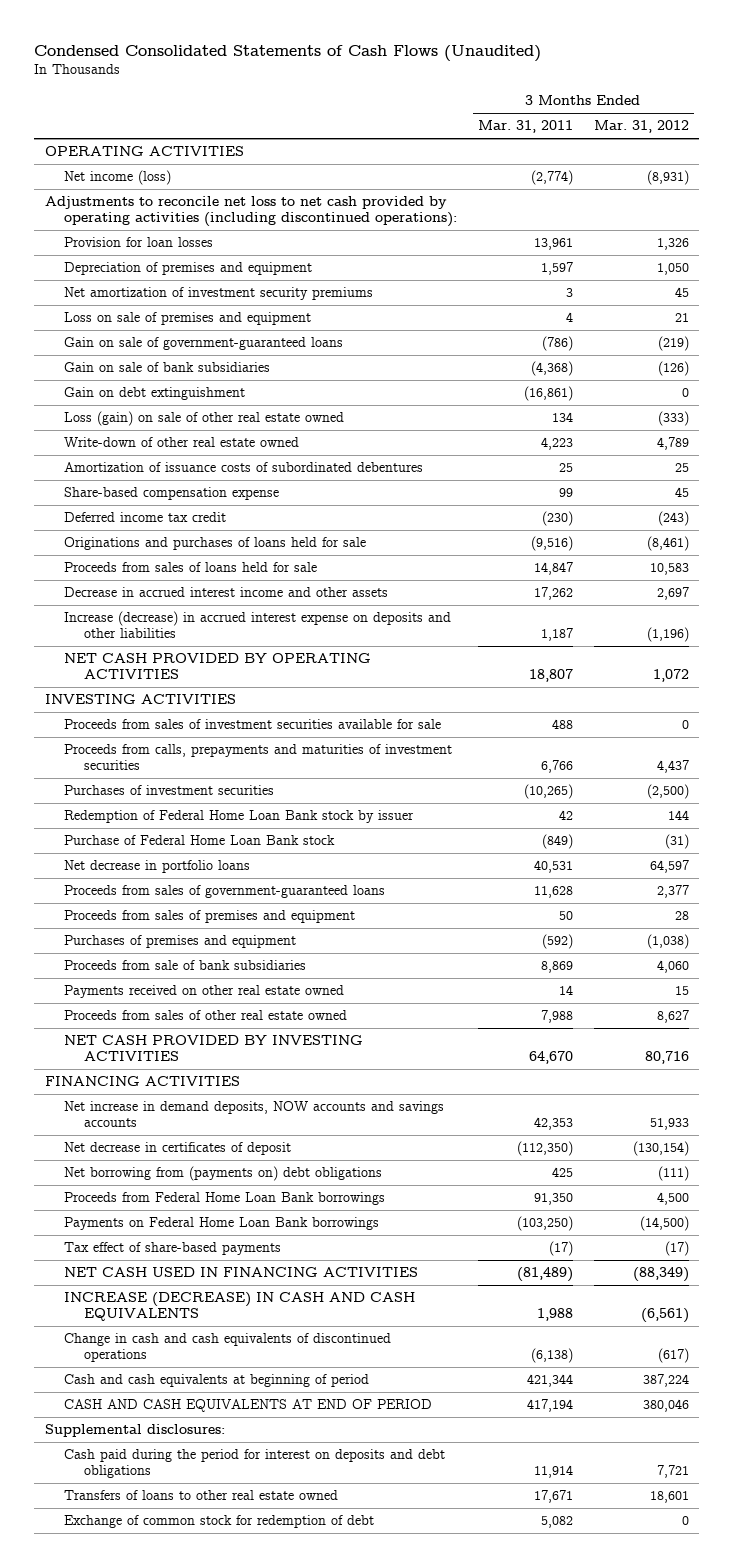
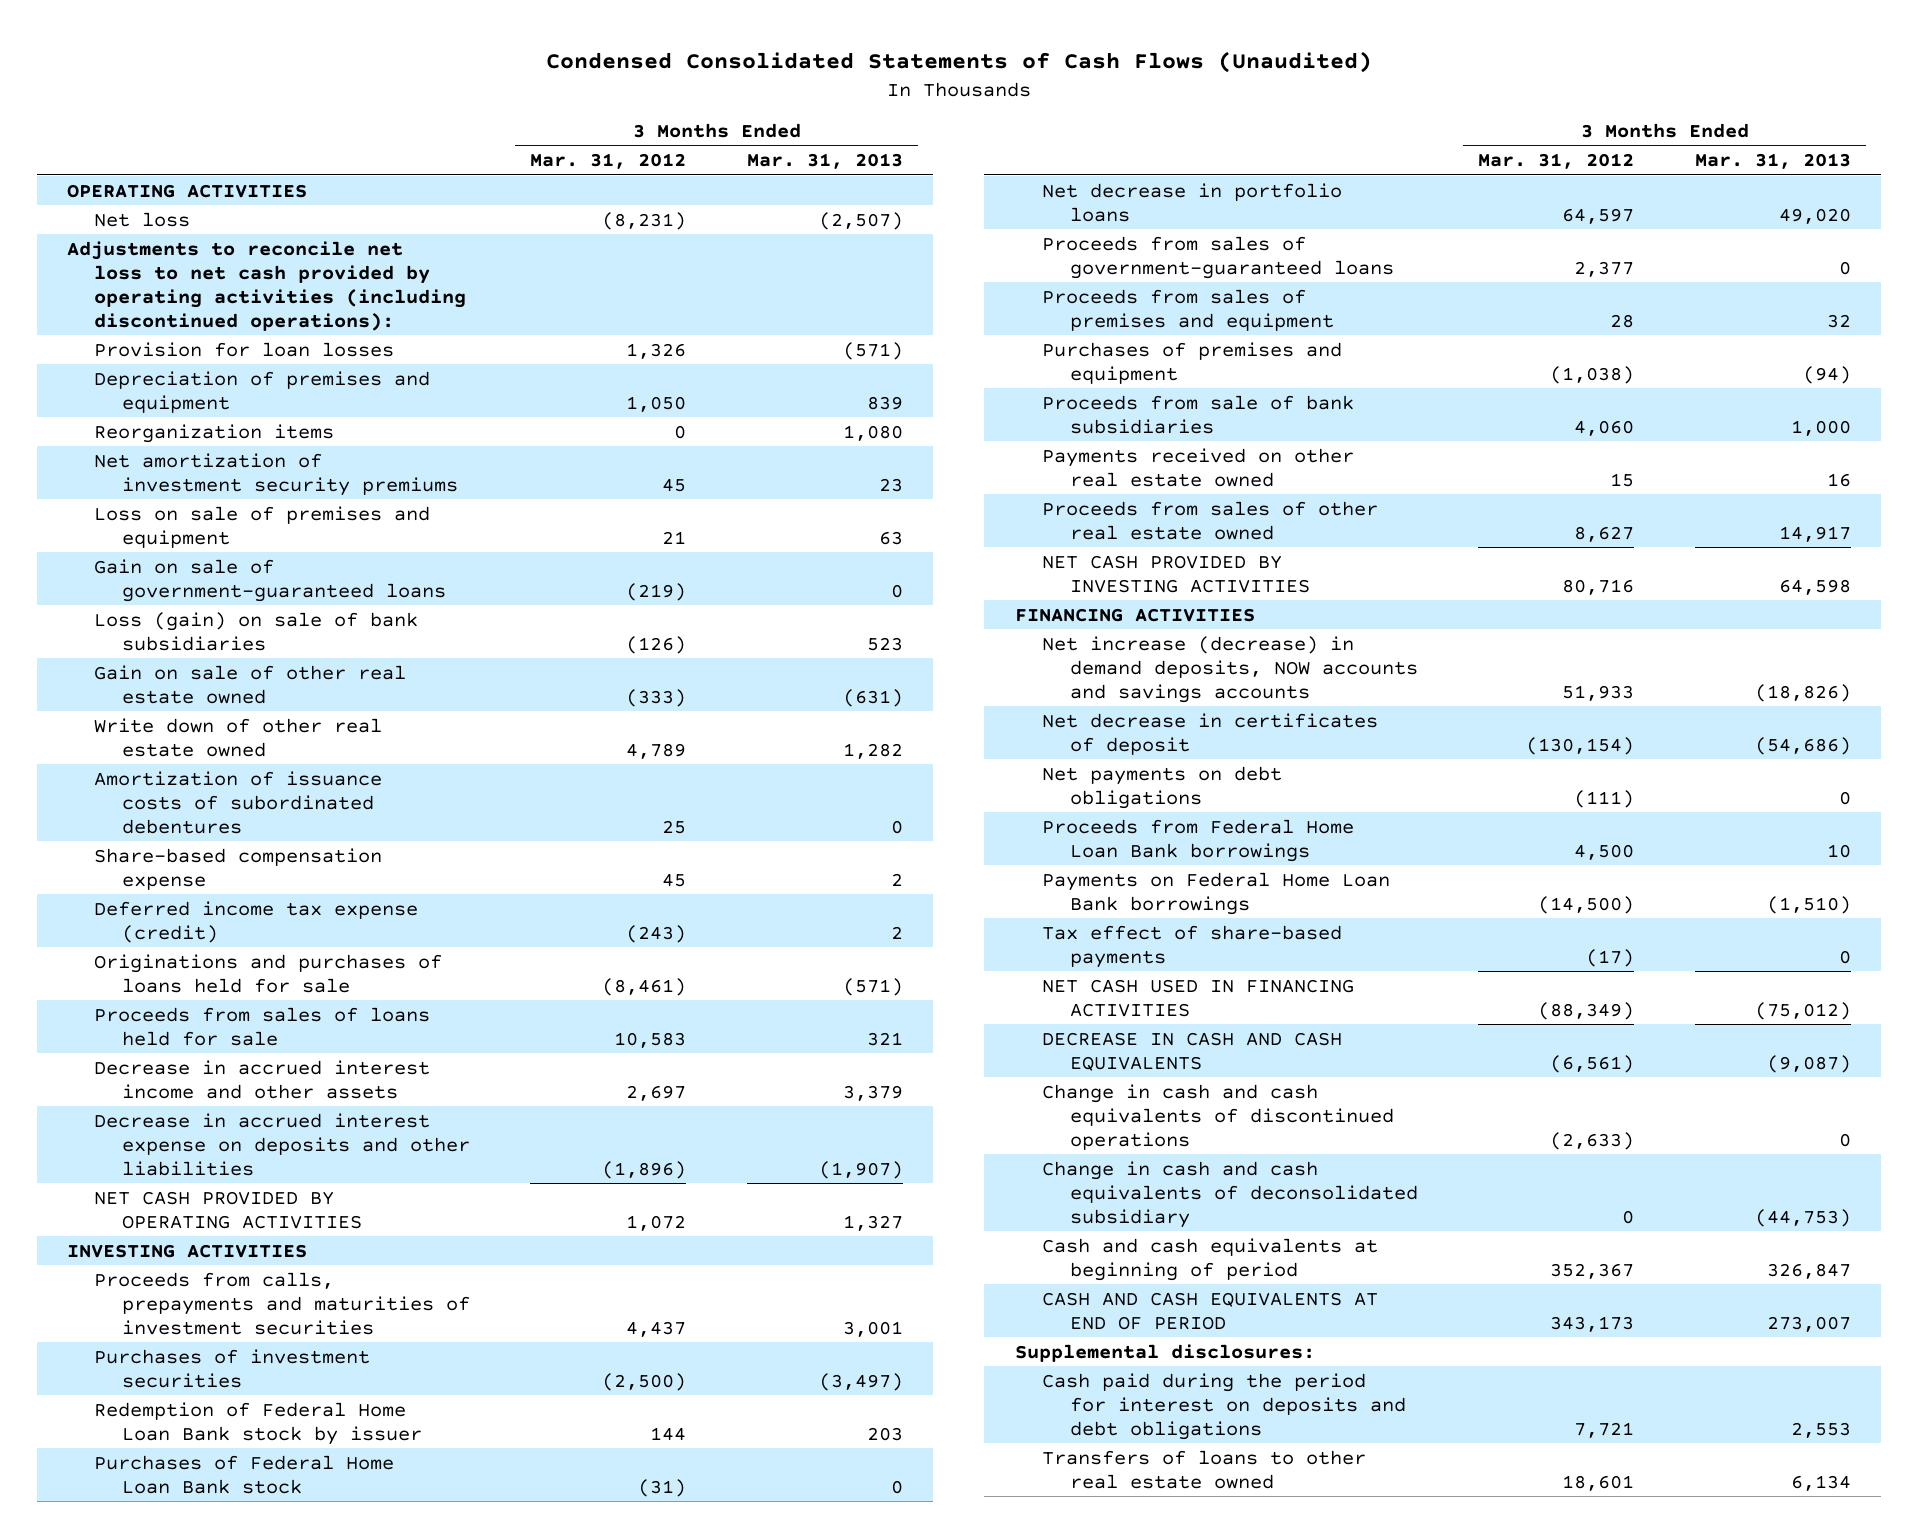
- | 3 Months Ended Mar. 31, 2011 | 3 Months Ended Mar. 31, 2012
+ | 3 Months Ended Mar. 31, 2012 | 3 Months Ended Mar. 31, 2013
- Net income (loss) | (2,774) | (8,931)
+ Net loss | (8,231) | (2,507)
+ Reorganization items | 0 | 1,080
- Gain on sale of bank subsidiaries | (4,368) | (126)
- Gain on debt extinguishment | (16,861) | 0
- Loss (gain) on sale of other real estate owned | 134 | (333)
- Write-down of other real estate owned | 4,223 | 4,789
+ Loss (gain) on sale of bank subsidiaries | (126) | 523
+ Gain on sale of other real estate owned | (333) | (631)
+ Write down of other real estate owned | 4,789 | 1,282
- Deferred income tax credit | (230) | (243)
+ Deferred income tax expense (credit) | (243) | 2
- Increase (decrease) in accrued interest expense on deposits and other liabilities | 1,187 | (1,196)
+ Decrease in accrued interest expense on deposits and other liabilities | (1,896) | (1,907)
- Proceeds from sales of investment securities available for sale | 488 | 0
- Purchase of Federal Home Loan Bank stock | (849) | (31)
+ Purchases of Federal Home Loan Bank stock | (31) | 0
- Net increase in demand deposits, NOW accounts and savings accounts | 42,353 | 51,933
+ Net increase (decrease) in demand deposits, NOW accounts and savings accounts | 51,933 | (18,826)
- Net borrowing from (payments on) debt obligations | 425 | (111)
+ Net payments on debt obligations | (111) | 0
- INCREASE (DECREASE) IN CASH AND CASH EQUIVALENTS | 1,988 | (6,561)
- Change in cash and cash equivalents of discontinued operations | (6,138) | (617)
- Cash and cash equivalents at beginning of period | 421,344 | 387,224
- CASH AND CASH EQUIVALENTS AT END OF PERIOD | 417,194 | 380,046
+ DECREASE IN CASH AND CASH EQUIVALENTS | (6,561) | (9,087)
+ Change in cash and cash equivalents of discontinued operations | (2,633) | 0
+ Change in cash and cash equivalents of deconsolidated subsidiary | 0 | (44,753)
+ Cash and cash equivalents at beginning of period | 352,367 | 326,847
+ CASH AND CASH EQUIVALENTS AT END OF PERIOD | 343,173 | 273,007
- Exchange of common stock for redemption of debt | 5,082 | 0

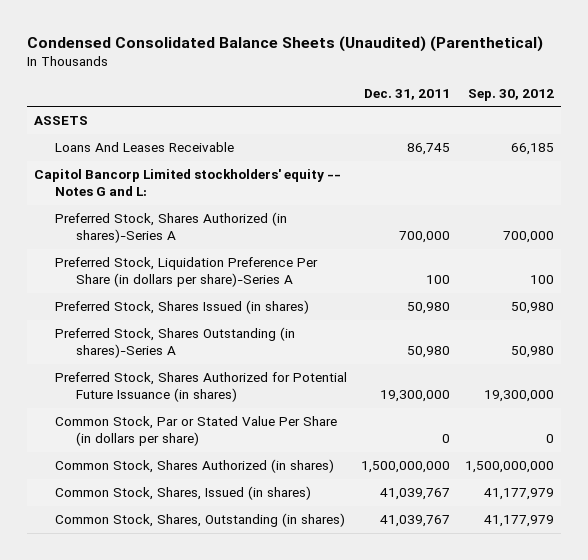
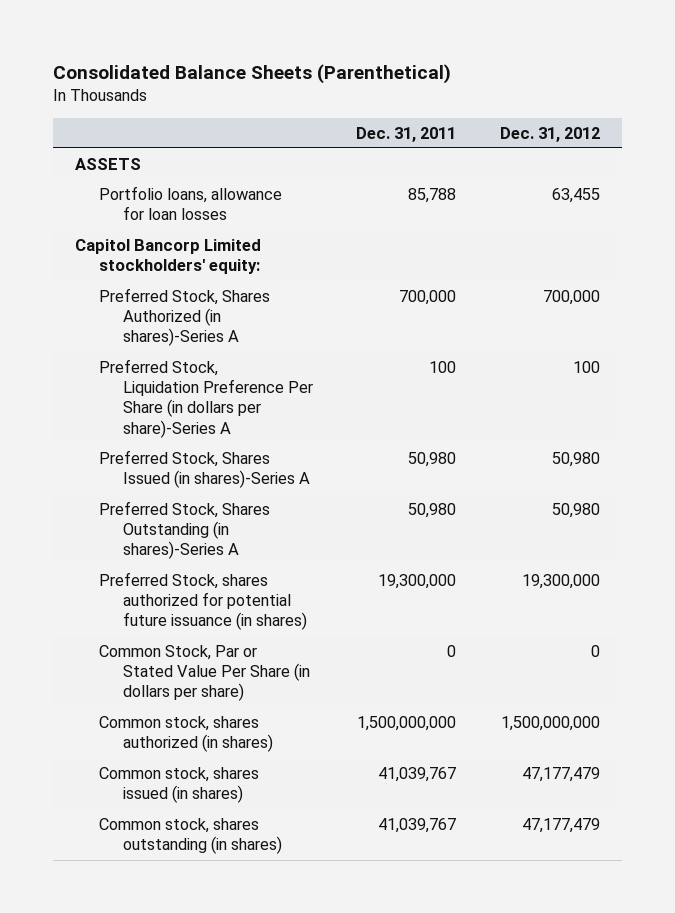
- Condensed Consolidated Balance Sheets (Unaudited) (Parenthetical)
+ Consolidated Balance Sheets (Parenthetical)
- | Dec. 31, 2011 | Sep. 30, 2012
+ | Dec. 31, 2011 | Dec. 31, 2012
- Loans And Leases Receivable | 86,745 | 66,185
- Capitol Bancorp Limited stockholders' equity -- Notes G and L:
+ Portfolio loans, allowance for loan losses | 85,788 | 63,455
+ Capitol Bancorp Limited stockholders' equity:
- Preferred Stock, Shares Issued (in shares) | 50,980 | 50,980
+ Preferred Stock, Shares Issued (in shares)-Series A | 50,980 | 50,980
- Preferred Stock, Shares Authorized for Potential Future Issuance (in shares) | 19,300,000 | 19,300,000
+ Preferred Stock, shares authorized for potential future issuance (in shares) | 19,300,000 | 19,300,000
- Common Stock, Shares Authorized (in shares) | 1,500,000,000 | 1,500,000,000
- Common Stock, Shares, Issued (in shares) | 41,039,767 | 41,177,979
- Common Stock, Shares, Outstanding (in shares) | 41,039,767 | 41,177,979
+ Common stock, shares authorized (in shares) | 1,500,000,000 | 1,500,000,000
+ Common stock, shares issued (in shares) | 41,039,767 | 47,177,479
+ Common stock, shares outstanding (in shares) | 41,039,767 | 47,177,479

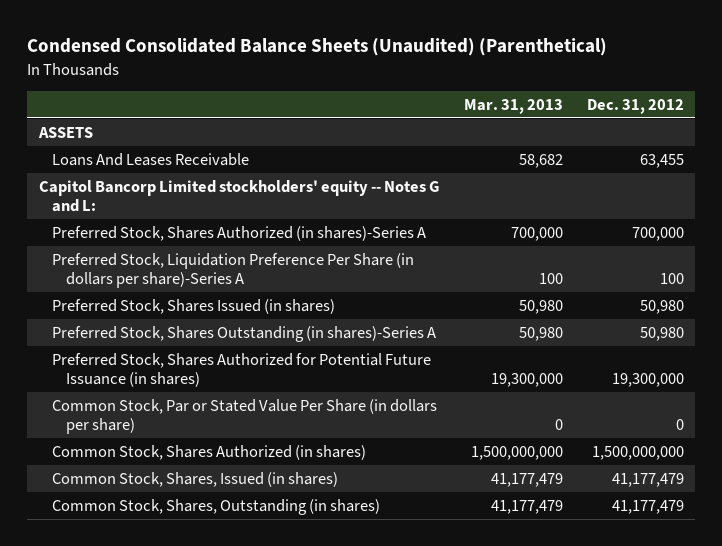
- Consolidated Balance Sheets (Parenthetical)
+ Condensed Consolidated Balance Sheets (Unaudited) (Parenthetical)
- | Dec. 31, 2011 | Dec. 31, 2012
+ | Mar. 31, 2013 | Dec. 31, 2012
- Portfolio loans, allowance for loan losses | 85,788 | 63,455
- Capitol Bancorp Limited stockholders' equity:
+ Loans And Leases Receivable | 58,682 | 63,455
+ Capitol Bancorp Limited stockholders' equity -- Notes G and L:
- Preferred Stock, Shares Issued (in shares)-Series A | 50,980 | 50,980
+ Preferred Stock, Shares Issued (in shares) | 50,980 | 50,980
- Preferred Stock, shares authorized for potential future issuance (in shares) | 19,300,000 | 19,300,000
+ Preferred Stock, Shares Authorized for Potential Future Issuance (in shares) | 19,300,000 | 19,300,000
- Common stock, shares authorized (in shares) | 1,500,000,000 | 1,500,000,000
- Common stock, shares issued (in shares) | 41,039,767 | 47,177,479
- Common stock, shares outstanding (in shares) | 41,039,767 | 47,177,479
+ Common Stock, Shares Authorized (in shares) | 1,500,000,000 | 1,500,000,000
+ Common Stock, Shares, Issued (in shares) | 41,177,479 | 41,177,479
+ Common Stock, Shares, Outstanding (in shares) | 41,177,479 | 41,177,479

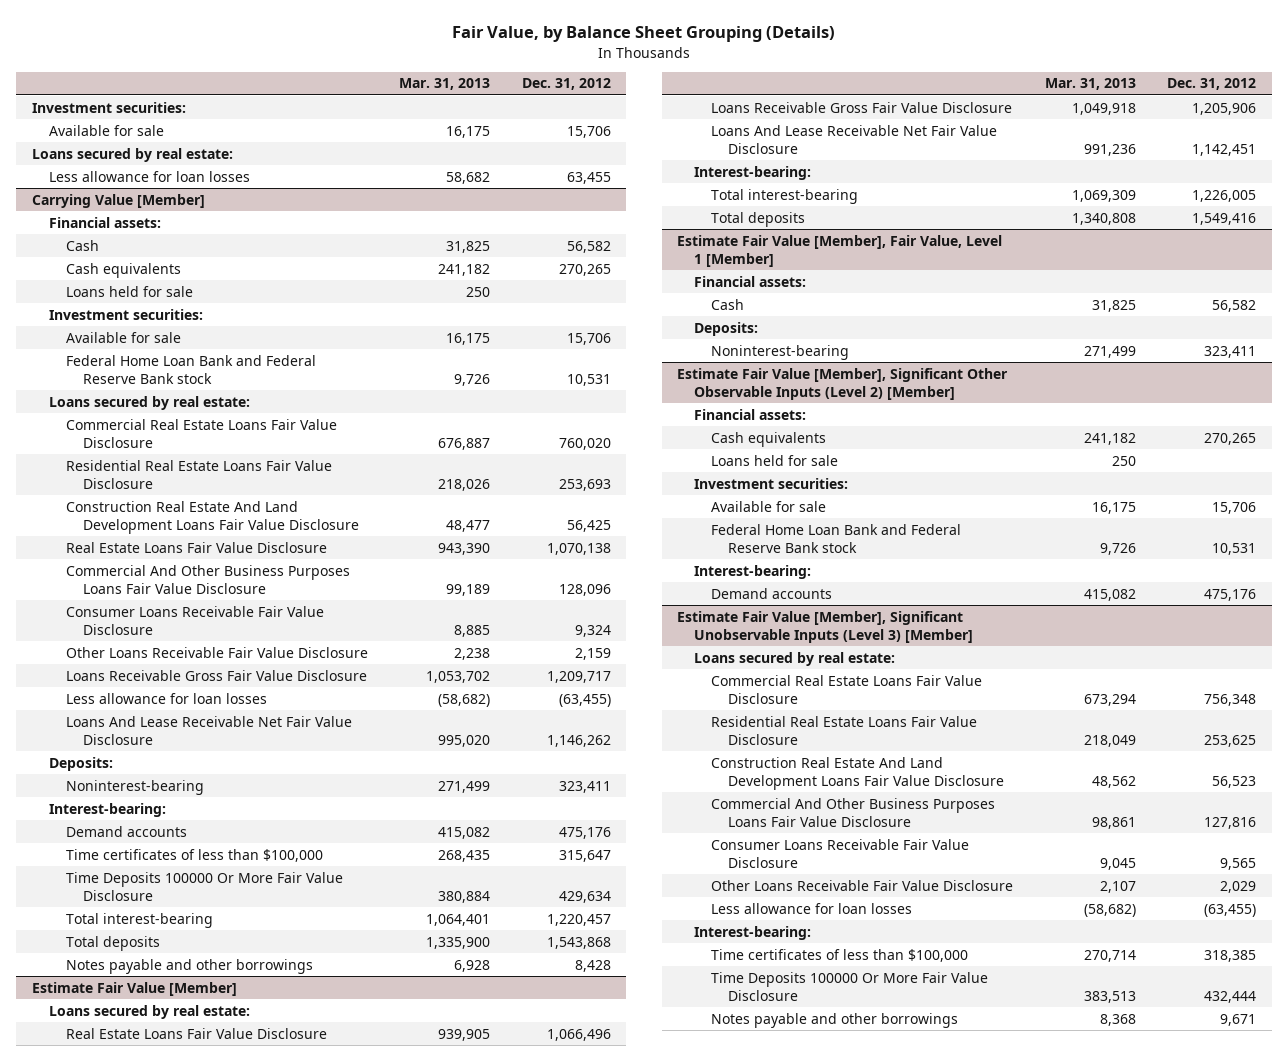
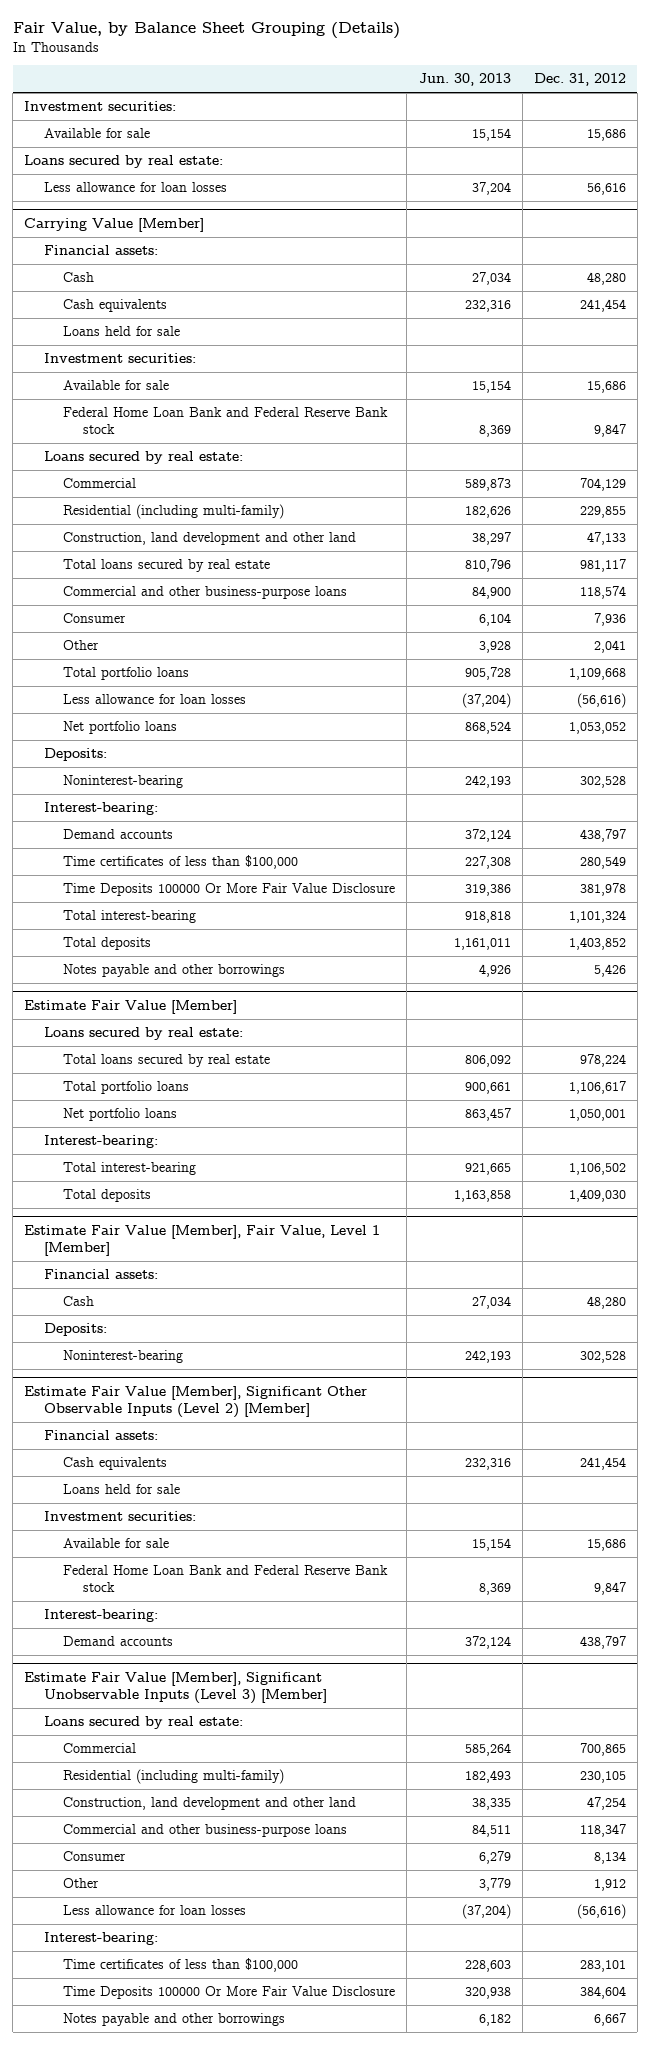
- | Mar. 31, 2013 | Dec. 31, 2012
+ | Jun. 30, 2013 | Dec. 31, 2012
- Available for sale | 16,175 | 15,706
+ Available for sale | 15,154 | 15,686
- Less allowance for loan losses | 58,682 | 63,455
+ Less allowance for loan losses | 37,204 | 56,616
@ Carrying Value [Member]
- Cash | 31,825 | 56,582
- Cash equivalents | 241,182 | 270,265
+ Cash | 27,034 | 48,280
+ Cash equivalents | 232,316 | 241,454
- Available for sale | 16,175 | 15,706
- Federal Home Loan Bank and Federal Reserve Bank stock | 9,726 | 10,531
+ Available for sale | 15,154 | 15,686
+ Federal Home Loan Bank and Federal Reserve Bank stock | 8,369 | 9,847
- Commercial Real Estate Loans Fair Value Disclosure | 676,887 | 760,020
- Residential Real Estate Loans Fair Value Disclosure | 218,026 | 253,693
- Construction Real Estate And Land Development Loans Fair Value Disclosure | 48,477 | 56,425
- Real Estate Loans Fair Value Disclosure | 943,390 | 1,070,138
- Commercial And Other Business Purposes Loans Fair Value Disclosure | 99,189 | 128,096
- Consumer Loans Receivable Fair Value Disclosure | 8,885 | 9,324
- Other Loans Receivable Fair Value Disclosure | 2,238 | 2,159
- Loans Receivable Gross Fair Value Disclosure | 1,053,702 | 1,209,717
- Less allowance for loan losses | (58,682) | (63,455)
- Loans And Lease Receivable Net Fair Value Disclosure | 995,020 | 1,146,262
+ Commercial | 589,873 | 704,129
+ Residential (including multi-family) | 182,626 | 229,855
+ Construction, land development and other land | 38,297 | 47,133
+ Total loans secured by real estate | 810,796 | 981,117
+ Commercial and other business-purpose loans | 84,900 | 118,574
+ Consumer | 6,104 | 7,936
+ Other | 3,928 | 2,041
+ Total portfolio loans | 905,728 | 1,109,668
+ Less allowance for loan losses | (37,204) | (56,616)
+ Net portfolio loans | 868,524 | 1,053,052
- Noninterest-bearing | 271,499 | 323,411
+ Noninterest-bearing | 242,193 | 302,528
- Demand accounts | 415,082 | 475,176
- Time certificates of less than $100,000 | 268,435 | 315,647
- Time Deposits 100000 Or More Fair Value Disclosure | 380,884 | 429,634
- Total interest-bearing | 1,064,401 | 1,220,457
- Total deposits | 1,335,900 | 1,543,868
- Notes payable and other borrowings | 6,928 | 8,428
+ Demand accounts | 372,124 | 438,797
+ Time certificates of less than $100,000 | 227,308 | 280,549
+ Time Deposits 100000 Or More Fair Value Disclosure | 319,386 | 381,978
+ Total interest-bearing | 918,818 | 1,101,324
+ Total deposits | 1,161,011 | 1,403,852
+ Notes payable and other borrowings | 4,926 | 5,426
@ Estimate Fair Value [Member]
- Real Estate Loans Fair Value Disclosure | 939,905 | 1,066,496
- Loans Receivable Gross Fair Value Disclosure | 1,049,918 | 1,205,906
- Loans And Lease Receivable Net Fair Value Disclosure | 991,236 | 1,142,451
+ Total loans secured by real estate | 806,092 | 978,224
+ Total portfolio loans | 900,661 | 1,106,617
+ Net portfolio loans | 863,457 | 1,050,001
- Total interest-bearing | 1,069,309 | 1,226,005
- Total deposits | 1,340,808 | 1,549,416
+ Total interest-bearing | 921,665 | 1,106,502
+ Total deposits | 1,163,858 | 1,409,030
@ Estimate Fair Value [Member], Fair Value, Level 1 [Member]
- Cash | 31,825 | 56,582
+ Cash | 27,034 | 48,280
- Noninterest-bearing | 271,499 | 323,411
+ Noninterest-bearing | 242,193 | 302,528
@ Estimate Fair Value [Member], Significant Other Observable Inputs (Level 2) [Member]
- Cash equivalents | 241,182 | 270,265
+ Cash equivalents | 232,316 | 241,454
- Available for sale | 16,175 | 15,706
- Federal Home Loan Bank and Federal Reserve Bank stock | 9,726 | 10,531
+ Available for sale | 15,154 | 15,686
+ Federal Home Loan Bank and Federal Reserve Bank stock | 8,369 | 9,847
- Demand accounts | 415,082 | 475,176
+ Demand accounts | 372,124 | 438,797
@ Estimate Fair Value [Member], Significant Unobservable Inputs (Level 3) [Member]
- Commercial Real Estate Loans Fair Value Disclosure | 673,294 | 756,348
- Residential Real Estate Loans Fair Value Disclosure | 218,049 | 253,625
- Construction Real Estate And Land Development Loans Fair Value Disclosure | 48,562 | 56,523
- Commercial And Other Business Purposes Loans Fair Value Disclosure | 98,861 | 127,816
- Consumer Loans Receivable Fair Value Disclosure | 9,045 | 9,565
- Other Loans Receivable Fair Value Disclosure | 2,107 | 2,029
- Less allowance for loan losses | (58,682) | (63,455)
+ Commercial | 585,264 | 700,865
+ Residential (including multi-family) | 182,493 | 230,105
+ Construction, land development and other land | 38,335 | 47,254
+ Commercial and other business-purpose loans | 84,511 | 118,347
+ Consumer | 6,279 | 8,134
+ Other | 3,779 | 1,912
+ Less allowance for loan losses | (37,204) | (56,616)
- Time certificates of less than $100,000 | 270,714 | 318,385
- Time Deposits 100000 Or More Fair Value Disclosure | 383,513 | 432,444
- Notes payable and other borrowings | 8,368 | 9,671
+ Time certificates of less than $100,000 | 228,603 | 283,101
+ Time Deposits 100000 Or More Fair Value Disclosure | 320,938 | 384,604
+ Notes payable and other borrowings | 6,182 | 6,667

